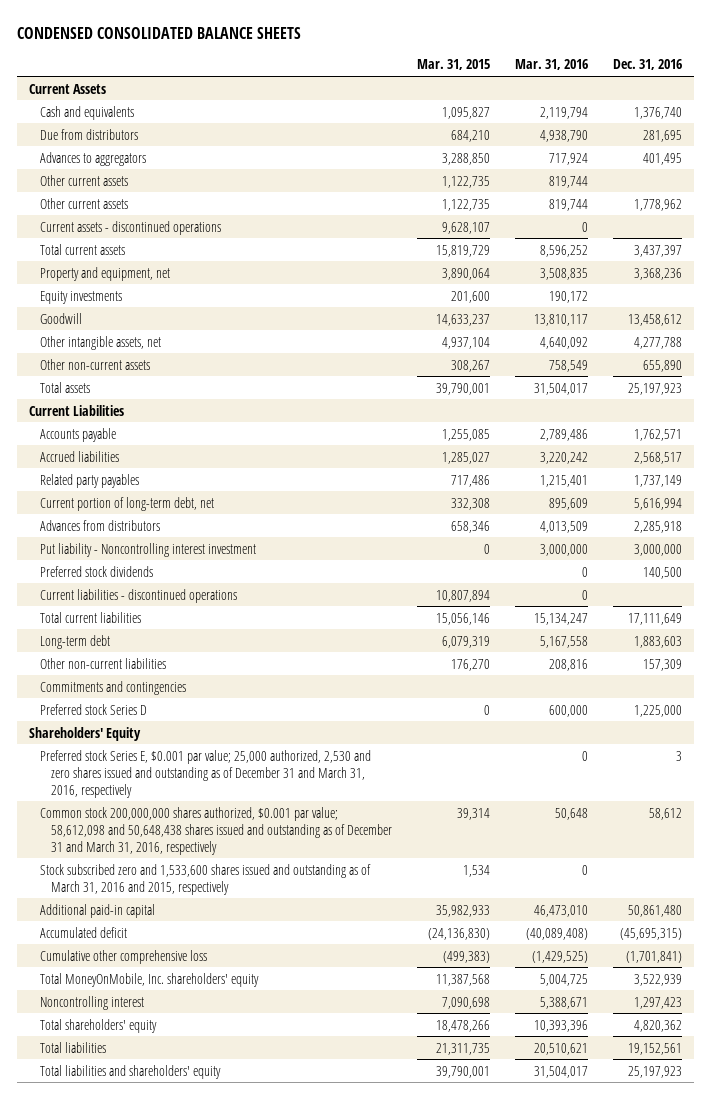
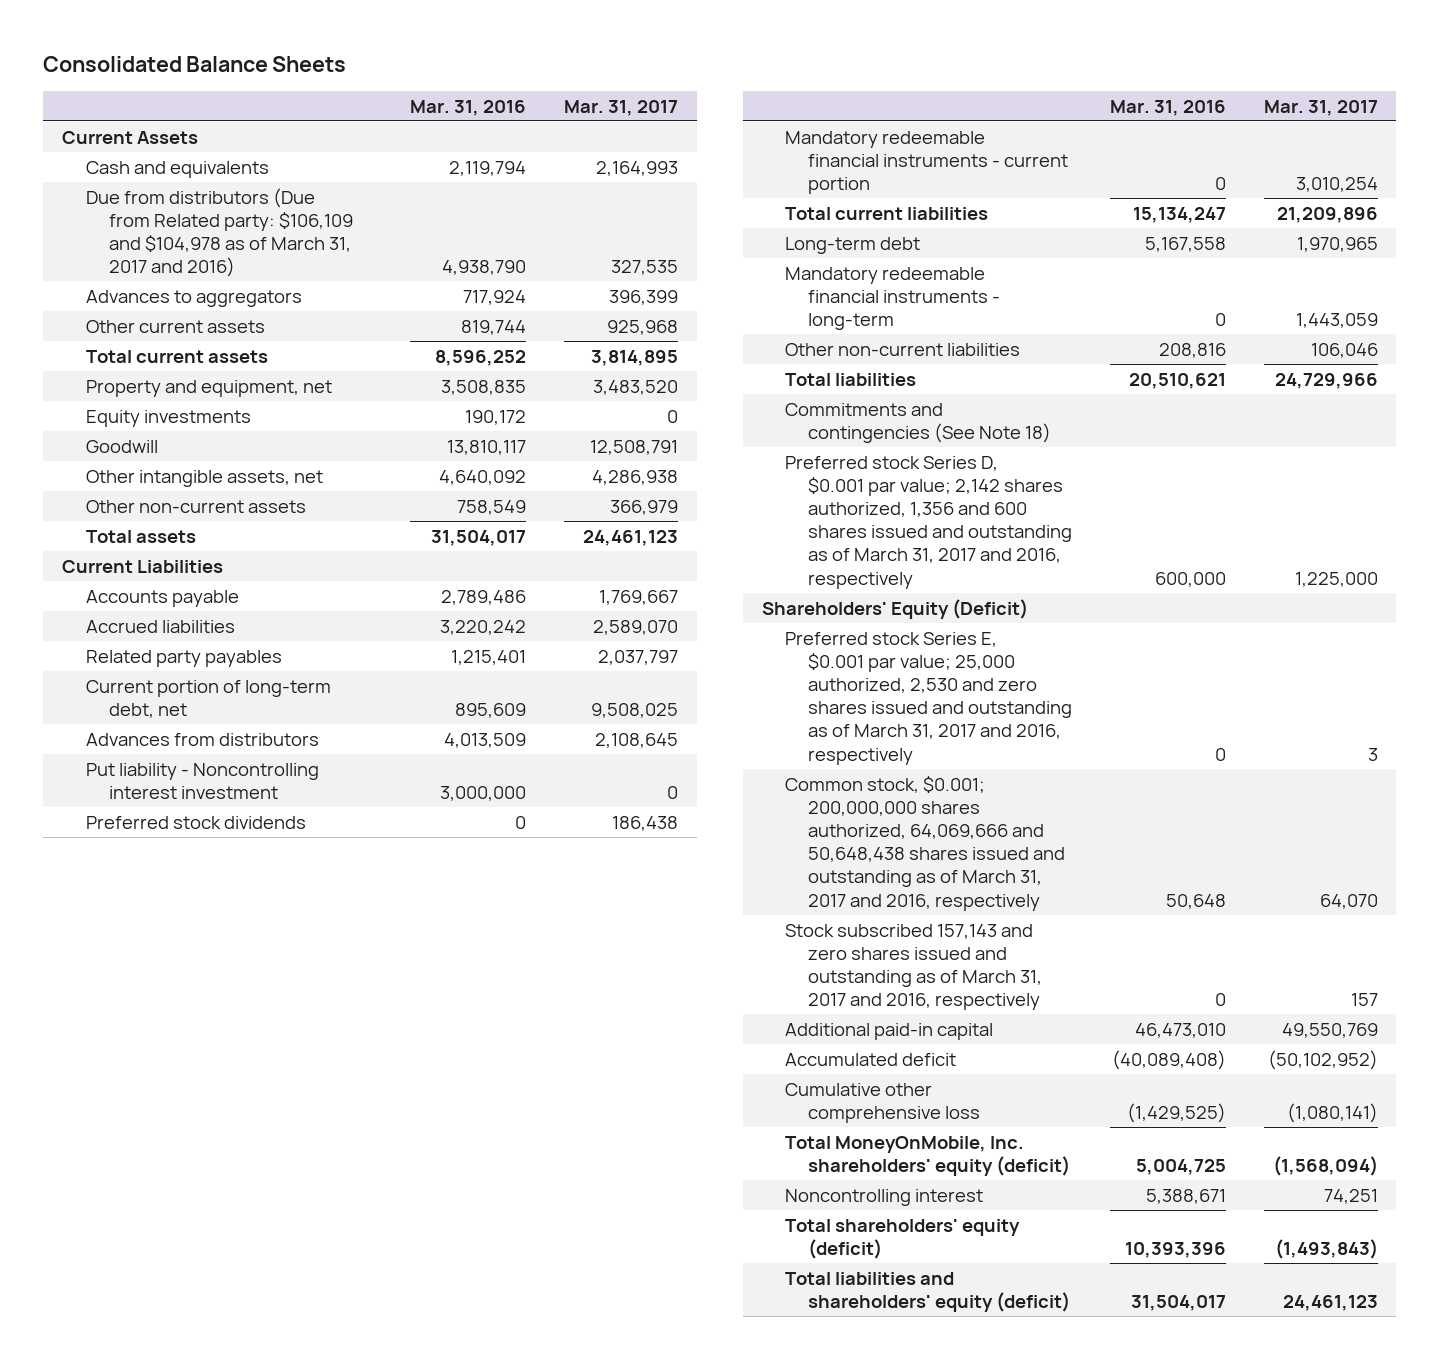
- CONDENSED CONSOLIDATED BALANCE SHEETS
+ Consolidated Balance Sheets
- | Mar. 31, 2015 | Mar. 31, 2016 | Dec. 31, 2016
+ | Mar. 31, 2016 | Mar. 31, 2017
- Due from distributors | 684,210 | 4,938,790 | 281,695
+ Due from distributors (Due from Related party: $106,109 and $104,978 as of March 31, 2017 and 2016) | 4,938,790 | 327,535
- Other current assets | 1,122,735 | 819,744 | 1,778,962
- Current assets - discontinued operations | 9,628,107 | 0 |
- Current liabilities - discontinued operations | 10,807,894 | 0 |
+ Mandatory redeemable financial instruments - current portion | 0 | 3,010,254
+ Mandatory redeemable financial instruments - long-term | 0 | 1,443,059
- Commitments and contingencies
- Preferred stock Series D | 0 | 600,000 | 1,225,000
- Shareholders' Equity
- Preferred stock Series E, $0.001 par value; 25,000 authorized, 2,530 and zero shares issued and outstanding as of December 31 and March 31, 2016, respectively | | 0 | 3
- Common stock 200,000,000 shares authorized, $0.001 par value; 58,612,098 and 50,648,438 shares issued and outstanding as of December 31 and March 31, 2016, respectively | 39,314 | 50,648 | 58,612
- Stock subscribed zero and 1,533,600 shares issued and outstanding as of March 31, 2016 and 2015, respectively | 1,534 | 0 |
moved up: Total liabilities | 20,510,621 | 24,729,966
+ Commitments and contingencies (See Note 18)
+ Preferred stock Series D, $0.001 par value; 2,142 shares authorized, 1,356 and 600 shares issued and outstanding as of March 31, 2017 and 2016, respectively | 600,000 | 1,225,000
+ Shareholders' Equity (Deficit)
+ Preferred stock Series E, $0.001 par value; 25,000 authorized, 2,530 and zero shares issued and outstanding as of March 31, 2017 and 2016, respectively | 0 | 3
+ Common stock, $0.001; 200,000,000 shares authorized, 64,069,666 and 50,648,438 shares issued and outstanding as of March 31, 2017 and 2016, respectively | 50,648 | 64,070
+ Stock subscribed 157,143 and zero shares issued and outstanding as of March 31, 2017 and 2016, respectively | 0 | 157
- Total MoneyOnMobile, Inc. shareholders' equity | 11,387,568 | 5,004,725 | 3,522,939
+ Total MoneyOnMobile, Inc. shareholders' equity (deficit) | 5,004,725 | (1,568,094)
- Total shareholders' equity | 18,478,266 | 10,393,396 | 4,820,362
- Total liabilities and shareholders' equity | 39,790,001 | 31,504,017 | 25,197,923
+ Total shareholders' equity (deficit) | 10,393,396 | (1,493,843)
+ Total liabilities and shareholders' equity (deficit) | 31,504,017 | 24,461,123

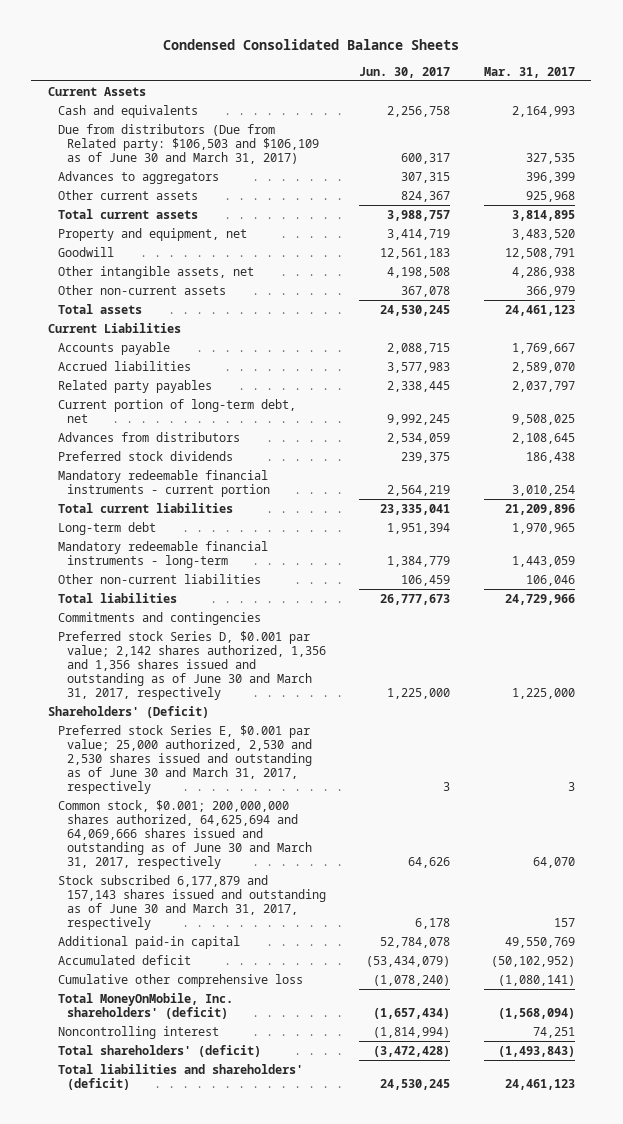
- Consolidated Balance Sheets
+ Condensed Consolidated Balance Sheets
- | Mar. 31, 2016 | Mar. 31, 2017
+ | Jun. 30, 2017 | Mar. 31, 2017
- Due from distributors (Due from Related party: $106,109 and $104,978 as of March 31, 2017 and 2016) | 4,938,790 | 327,535
+ Due from distributors (Due from Related party: $106,503 and $106,109 as of June 30 and March 31, 2017) | 600,317 | 327,535
- Equity investments | 190,172 | 0
- Put liability - Noncontrolling interest investment | 3,000,000 | 0
- Commitments and contingencies (See Note 18)
- Preferred stock Series D, $0.001 par value; 2,142 shares authorized, 1,356 and 600 shares issued and outstanding as of March 31, 2017 and 2016, respectively | 600,000 | 1,225,000
- Shareholders' Equity (Deficit)
- Preferred stock Series E, $0.001 par value; 25,000 authorized, 2,530 and zero shares issued and outstanding as of March 31, 2017 and 2016, respectively | 0 | 3
- Common stock, $0.001; 200,000,000 shares authorized, 64,069,666 and 50,648,438 shares issued and outstanding as of March 31, 2017 and 2016, respectively | 50,648 | 64,070
- Stock subscribed 157,143 and zero shares issued and outstanding as of March 31, 2017 and 2016, respectively | 0 | 157
+ Commitments and contingencies
+ Preferred stock Series D, $0.001 par value; 2,142 shares authorized, 1,356 and 1,356 shares issued and outstanding as of June 30 and March 31, 2017, respectively | 1,225,000 | 1,225,000
+ Shareholders' (Deficit)
+ Preferred stock Series E, $0.001 par value; 25,000 authorized, 2,530 and 2,530 shares issued and outstanding as of June 30 and March 31, 2017, respectively | 3 | 3
+ Common stock, $0.001; 200,000,000 shares authorized, 64,625,694 and 64,069,666 shares issued and outstanding as of June 30 and March 31, 2017, respectively | 64,626 | 64,070
+ Stock subscribed 6,177,879 and 157,143 shares issued and outstanding as of June 30 and March 31, 2017, respectively | 6,178 | 157
- Total MoneyOnMobile, Inc. shareholders' equity (deficit) | 5,004,725 | (1,568,094)
+ Total MoneyOnMobile, Inc. shareholders' (deficit) | (1,657,434) | (1,568,094)
- Total shareholders' equity (deficit) | 10,393,396 | (1,493,843)
- Total liabilities and shareholders' equity (deficit) | 31,504,017 | 24,461,123
+ Total shareholders' (deficit) | (3,472,428) | (1,493,843)
+ Total liabilities and shareholders' (deficit) | 24,530,245 | 24,461,123

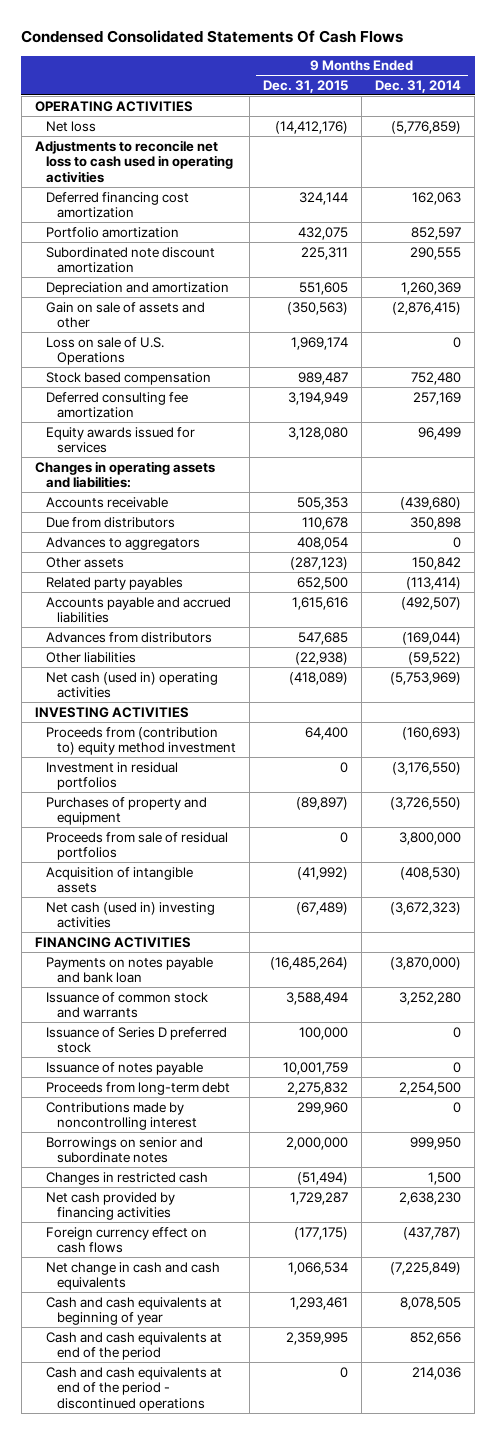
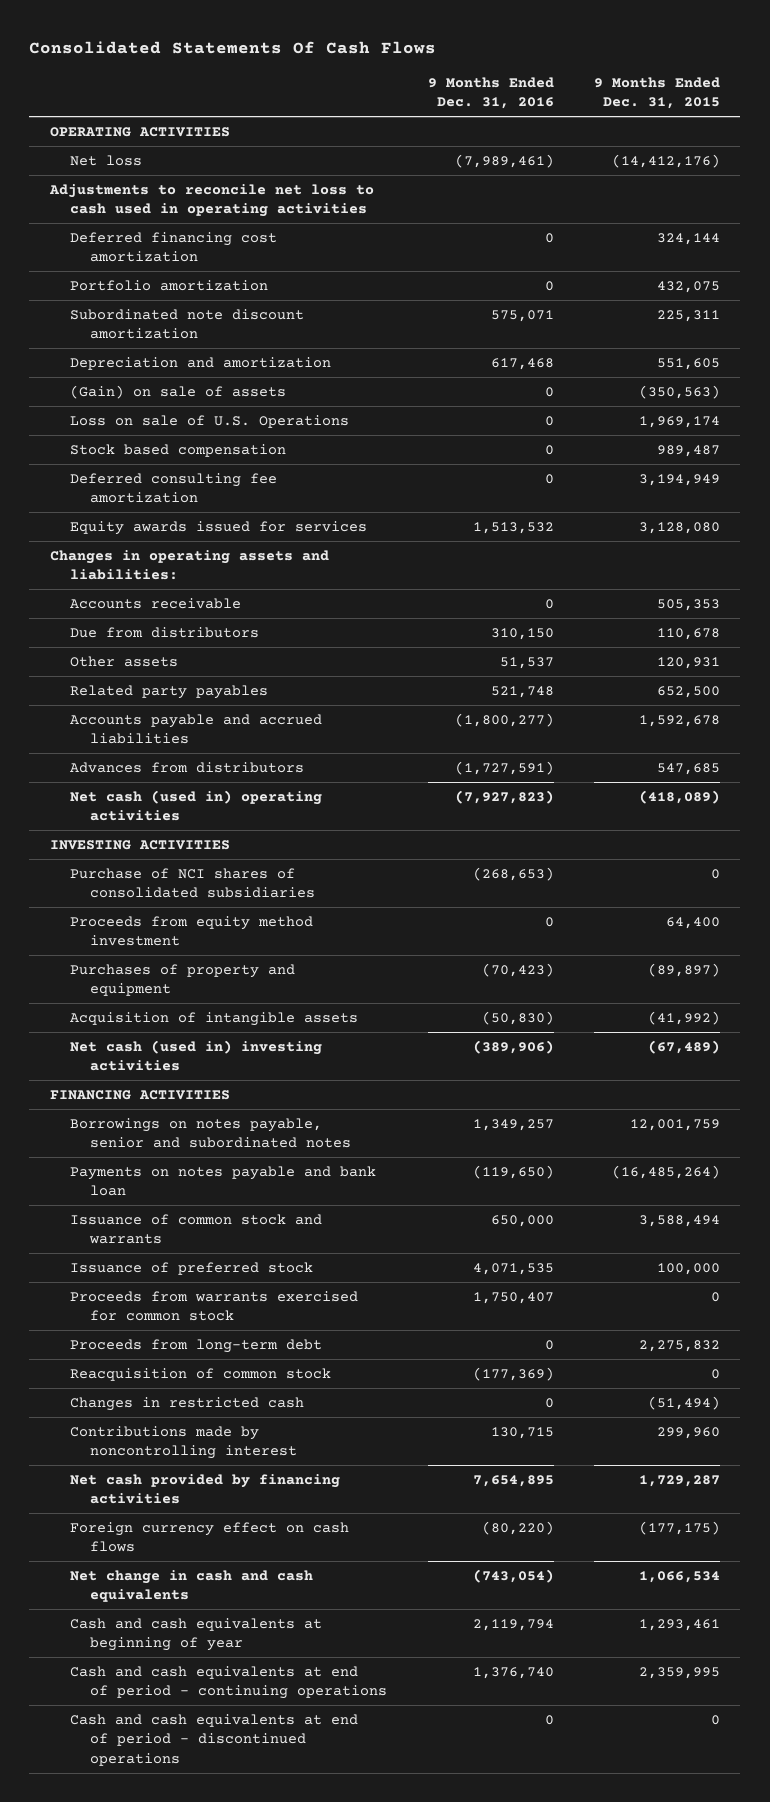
- Condensed Consolidated Statements Of Cash Flows
+ Consolidated Statements Of Cash Flows
- | 9 Months Ended Dec. 31, 2015 | 9 Months Ended Dec. 31, 2014
+ | 9 Months Ended Dec. 31, 2016 | 9 Months Ended Dec. 31, 2015
- Gain on sale of assets and other | (350,563) | (2,876,415)
+ (Gain) on sale of assets | 0 | (350,563)
- Advances to aggregators | 408,054 | 0
- Other assets | (287,123) | 150,842
+ Other assets | 51,537 | 120,931
- Accounts payable and accrued liabilities | 1,615,616 | (492,507)
+ Accounts payable and accrued liabilities | (1,800,277) | 1,592,678
- Other liabilities | (22,938) | (59,522)
- Proceeds from (contribution to) equity method investment | 64,400 | (160,693)
- Investment in residual portfolios | 0 | (3,176,550)
+ Purchase of NCI shares of consolidated subsidiaries | (268,653) | 0
+ Proceeds from equity method investment | 0 | 64,400
- Proceeds from sale of residual portfolios | 0 | 3,800,000
+ Borrowings on notes payable, senior and subordinated notes | 1,349,257 | 12,001,759
- Issuance of Series D preferred stock | 100,000 | 0
- Issuance of notes payable | 10,001,759 | 0
+ Issuance of preferred stock | 4,071,535 | 100,000
+ Proceeds from warrants exercised for common stock | 1,750,407 | 0
- Borrowings on senior and subordinate notes | 2,000,000 | 999,950
+ Reacquisition of common stock | (177,369) | 0
moved down: Contributions made by noncontrolling interest | 130,715 | 299,960
- Cash and cash equivalents at end of the period | 2,359,995 | 852,656
- Cash and cash equivalents at end of the period - discontinued operations | 0 | 214,036
+ Cash and cash equivalents at end of period - continuing operations | 1,376,740 | 2,359,995
+ Cash and cash equivalents at end of period - discontinued operations | 0 | 0

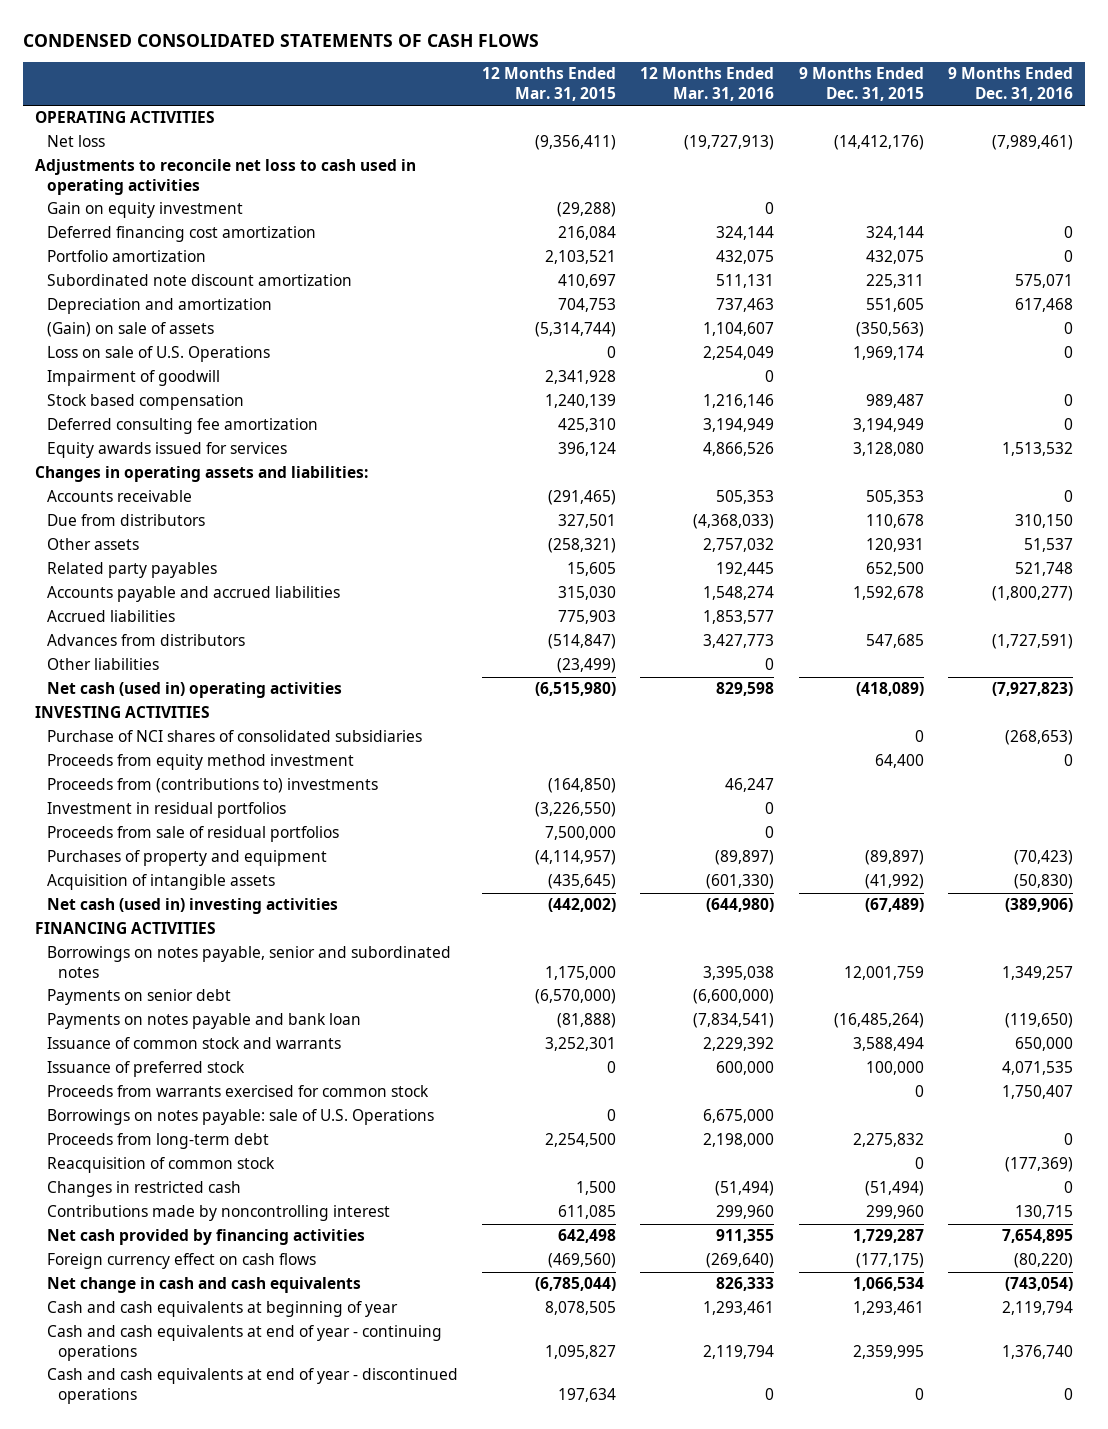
- Consolidated Statements Of Cash Flows
+ CONDENSED CONSOLIDATED STATEMENTS OF CASH FLOWS
- | 9 Months Ended Dec. 31, 2016 | 9 Months Ended Dec. 31, 2015
+ | 12 Months Ended Mar. 31, 2015 | 12 Months Ended Mar. 31, 2016 | 9 Months Ended Dec. 31, 2015 | 9 Months Ended Dec. 31, 2016
+ Gain on equity investment | (29,288) | 0 | |
+ Impairment of goodwill | 2,341,928 | 0 | |
+ Accrued liabilities | 775,903 | 1,853,577 | |
+ Other liabilities | (23,499) | 0 | |
+ Proceeds from (contributions to) investments | (164,850) | 46,247 | |
+ Investment in residual portfolios | (3,226,550) | 0 | |
+ Proceeds from sale of residual portfolios | 7,500,000 | 0 | |
+ Payments on senior debt | (6,570,000) | (6,600,000) | |
+ Borrowings on notes payable: sale of U.S. Operations | 0 | 6,675,000 | |
- Cash and cash equivalents at end of period - continuing operations | 1,376,740 | 2,359,995
- Cash and cash equivalents at end of period - discontinued operations | 0 | 0
+ Cash and cash equivalents at end of year - continuing operations | 1,095,827 | 2,119,794 | 2,359,995 | 1,376,740
+ Cash and cash equivalents at end of year - discontinued operations | 197,634 | 0 | 0 | 0

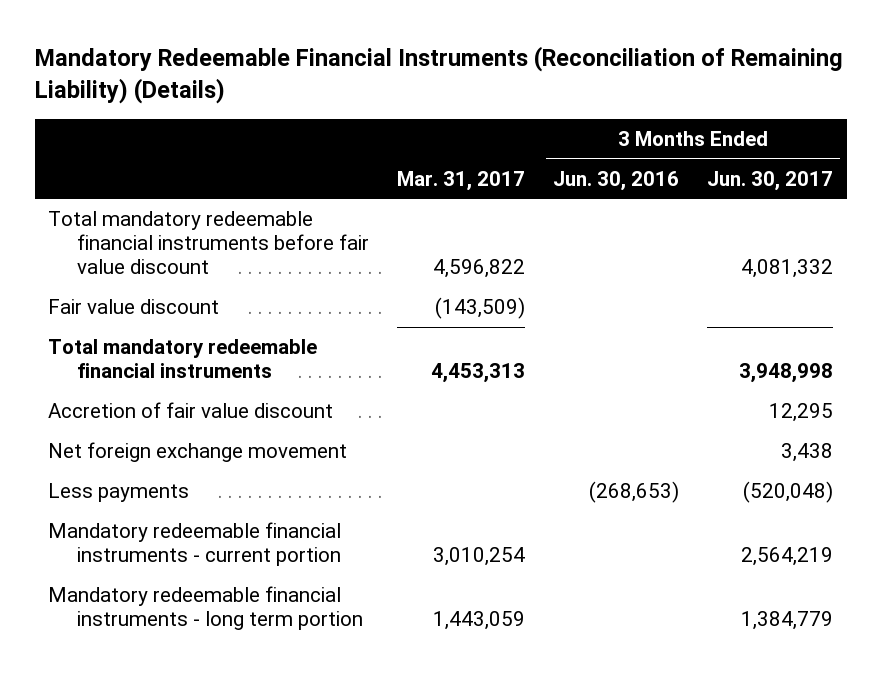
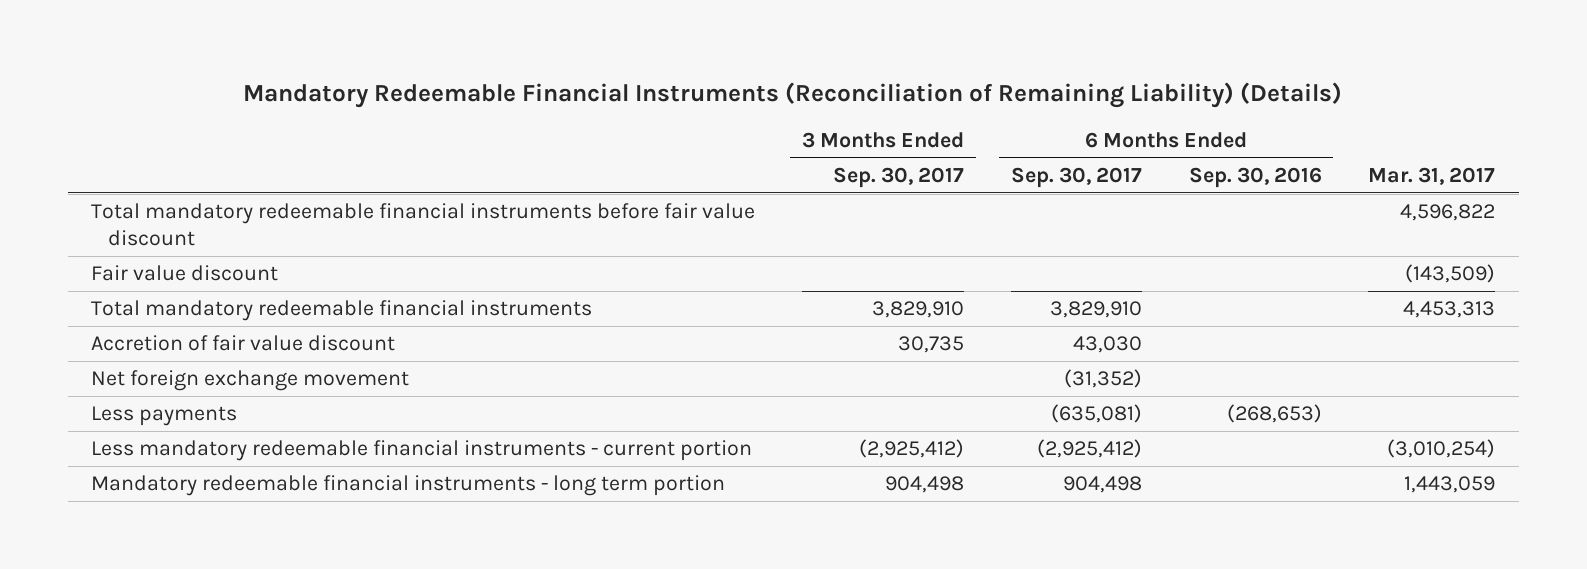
- | Mar. 31, 2017 | 3 Months Ended Jun. 30, 2016 | 3 Months Ended Jun. 30, 2017
+ | 3 Months Ended Sep. 30, 2017 | 6 Months Ended Sep. 30, 2017 | 6 Months Ended Sep. 30, 2016 | Mar. 31, 2017
- Mandatory redeemable financial instruments - current portion | 3,010,254 | | 2,564,219
+ Less mandatory redeemable financial instruments - current portion | (2,925,412) | (2,925,412) | | (3,010,254)

